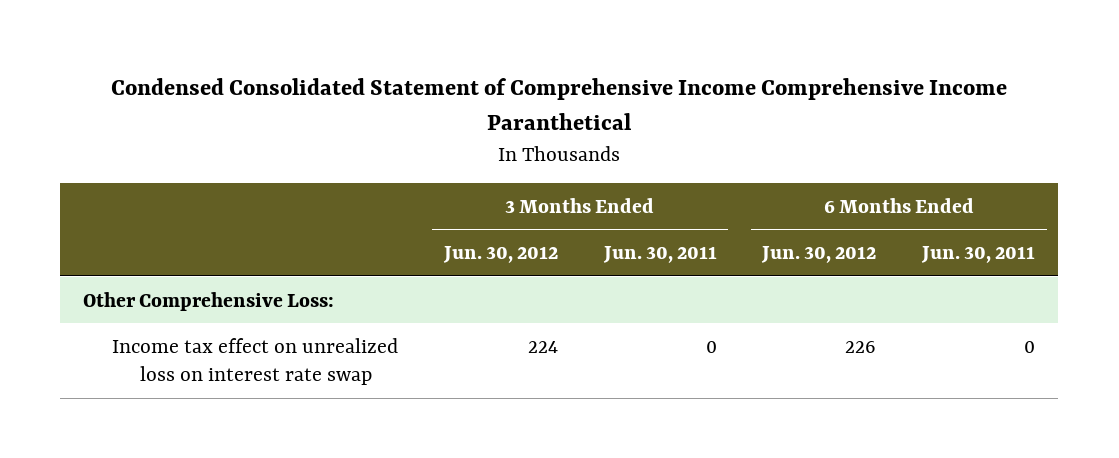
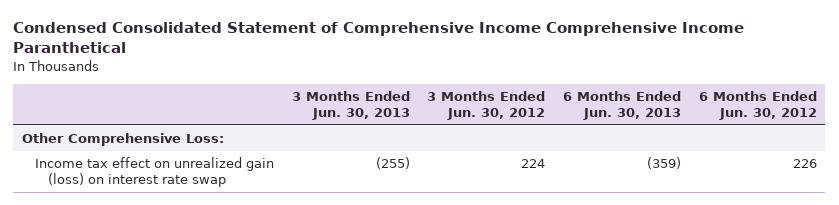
- | 3 Months Ended Jun. 30, 2012 | 3 Months Ended Jun. 30, 2011 | 6 Months Ended Jun. 30, 2012 | 6 Months Ended Jun. 30, 2011
+ | 3 Months Ended Jun. 30, 2013 | 3 Months Ended Jun. 30, 2012 | 6 Months Ended Jun. 30, 2013 | 6 Months Ended Jun. 30, 2012
- Income tax effect on unrealized loss on interest rate swap | 224 | 0 | 226 | 0
+ Income tax effect on unrealized gain (loss) on interest rate swap | (255) | 224 | (359) | 226

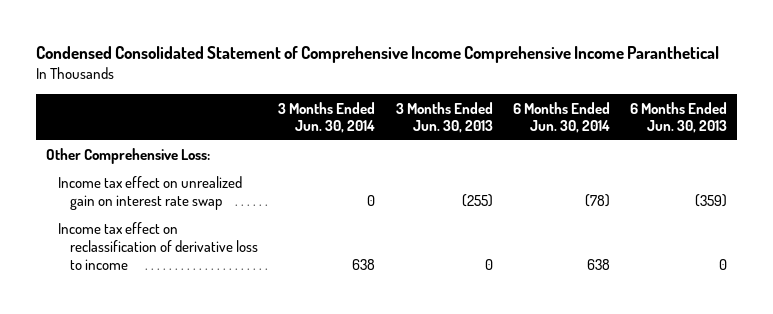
- | 3 Months Ended Jun. 30, 2013 | 3 Months Ended Jun. 30, 2012 | 6 Months Ended Jun. 30, 2013 | 6 Months Ended Jun. 30, 2012
+ | 3 Months Ended Jun. 30, 2014 | 3 Months Ended Jun. 30, 2013 | 6 Months Ended Jun. 30, 2014 | 6 Months Ended Jun. 30, 2013
- Income tax effect on unrealized gain (loss) on interest rate swap | (255) | 224 | (359) | 226
+ Income tax effect on unrealized gain on interest rate swap | 0 | (255) | (78) | (359)
+ Income tax effect on reclassification of derivative loss to income | 638 | 0 | 638 | 0

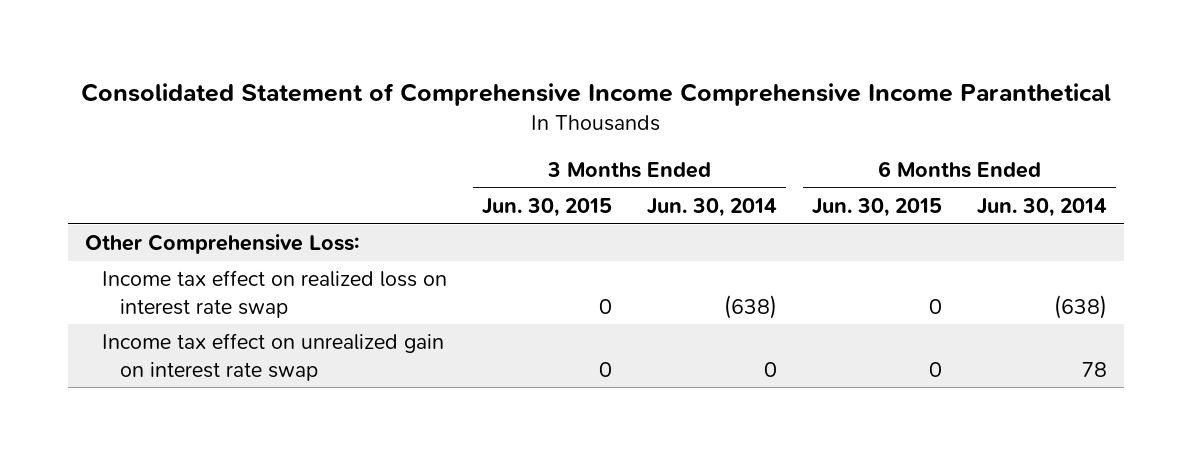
- Condensed Consolidated Statement of Comprehensive Income Comprehensive Income Paranthetical
+ Consolidated Statement of Comprehensive Income Comprehensive Income Paranthetical
- | 3 Months Ended Jun. 30, 2014 | 3 Months Ended Jun. 30, 2013 | 6 Months Ended Jun. 30, 2014 | 6 Months Ended Jun. 30, 2013
+ | 3 Months Ended Jun. 30, 2015 | 3 Months Ended Jun. 30, 2014 | 6 Months Ended Jun. 30, 2015 | 6 Months Ended Jun. 30, 2014
- Income tax effect on unrealized gain on interest rate swap | 0 | (255) | (78) | (359)
- Income tax effect on reclassification of derivative loss to income | 638 | 0 | 638 | 0
+ Income tax effect on realized loss on interest rate swap | 0 | (638) | 0 | (638)
+ Income tax effect on unrealized gain on interest rate swap | 0 | 0 | 0 | 78

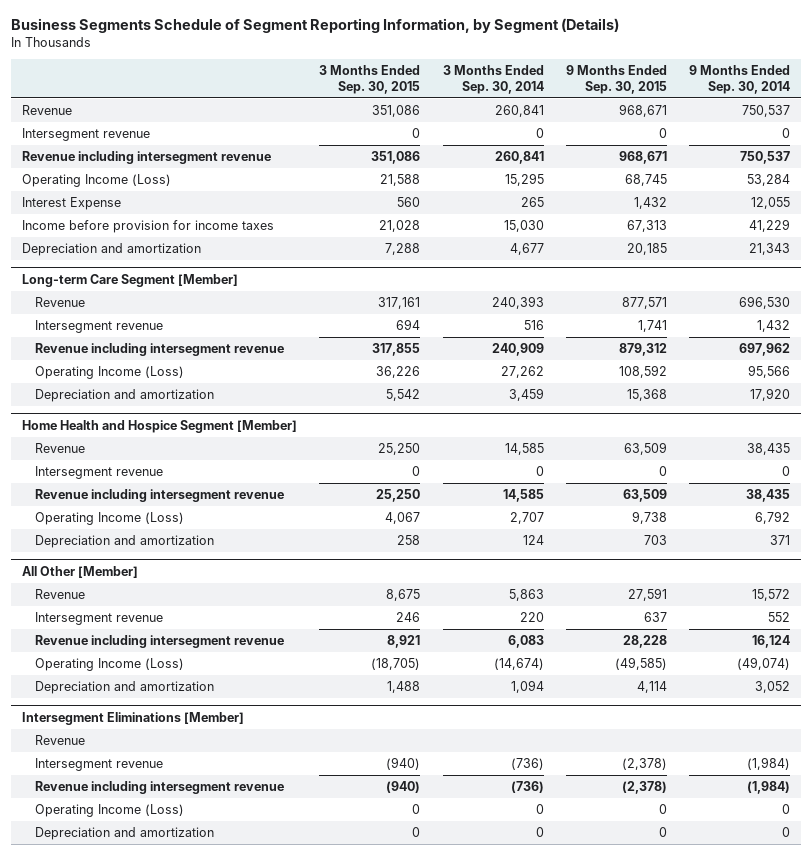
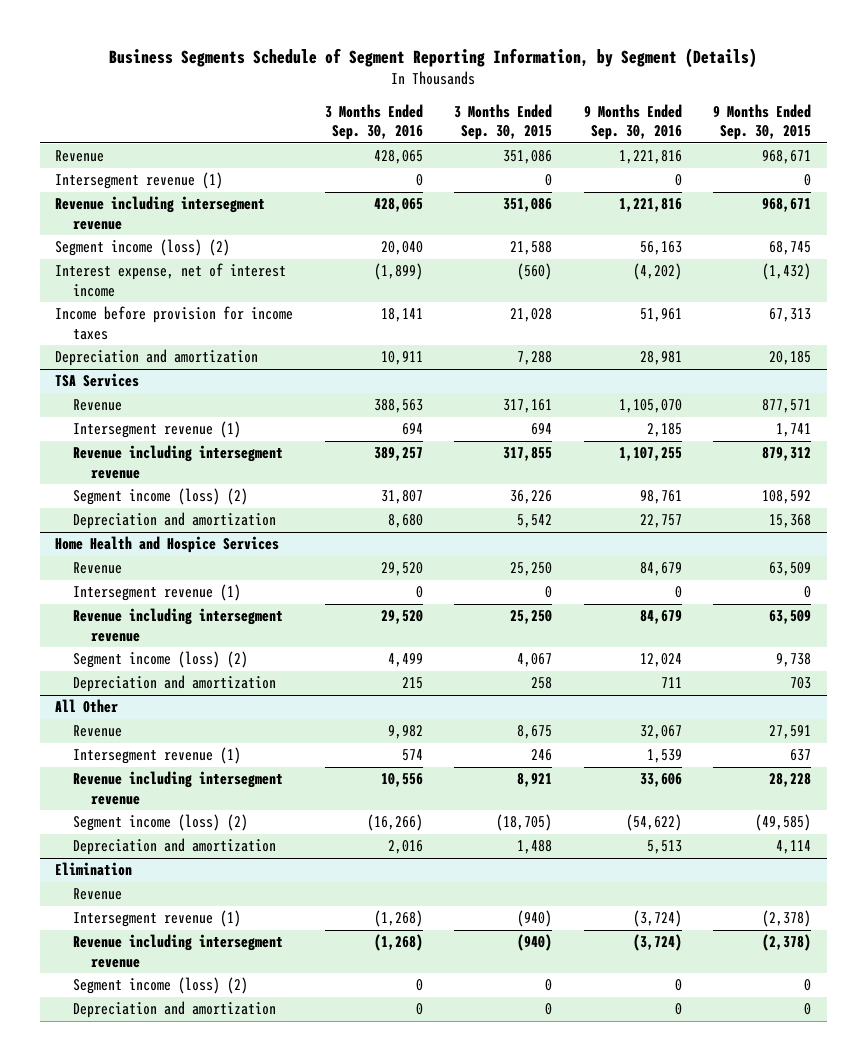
- | 3 Months Ended Sep. 30, 2015 | 3 Months Ended Sep. 30, 2014 | 9 Months Ended Sep. 30, 2015 | 9 Months Ended Sep. 30, 2014
+ | 3 Months Ended Sep. 30, 2016 | 3 Months Ended Sep. 30, 2015 | 9 Months Ended Sep. 30, 2016 | 9 Months Ended Sep. 30, 2015
- Intersegment revenue | 0 | 0 | 0 | 0
+ Intersegment revenue (1) | 0 | 0 | 0 | 0
- Operating Income (Loss) | 21,588 | 15,295 | 68,745 | 53,284
- Interest Expense | 560 | 265 | 1,432 | 12,055
+ Segment income (loss) (2) | 20,040 | 21,588 | 56,163 | 68,745
+ Interest expense, net of interest income | (1,899) | (560) | (4,202) | (1,432)
- Long-term Care Segment [Member]
+ TSA Services
- Intersegment revenue | 694 | 516 | 1,741 | 1,432
+ Intersegment revenue (1) | 694 | 694 | 2,185 | 1,741
- Operating Income (Loss) | 36,226 | 27,262 | 108,592 | 95,566
+ Segment income (loss) (2) | 31,807 | 36,226 | 98,761 | 108,592
- Home Health and Hospice Segment [Member]
+ Home Health and Hospice Services
- Intersegment revenue | 0 | 0 | 0 | 0
+ Intersegment revenue (1) | 0 | 0 | 0 | 0
- Operating Income (Loss) | 4,067 | 2,707 | 9,738 | 6,792
+ Segment income (loss) (2) | 4,499 | 4,067 | 12,024 | 9,738
- All Other [Member]
+ All Other
- Intersegment revenue | 246 | 220 | 637 | 552
+ Intersegment revenue (1) | 574 | 246 | 1,539 | 637
- Operating Income (Loss) | (18,705) | (14,674) | (49,585) | (49,074)
+ Segment income (loss) (2) | (16,266) | (18,705) | (54,622) | (49,585)
- Intersegment Eliminations [Member]
+ Elimination
- Intersegment revenue | (940) | (736) | (2,378) | (1,984)
+ Intersegment revenue (1) | (1,268) | (940) | (3,724) | (2,378)
- Operating Income (Loss) | 0 | 0 | 0 | 0
+ Segment income (loss) (2) | 0 | 0 | 0 | 0

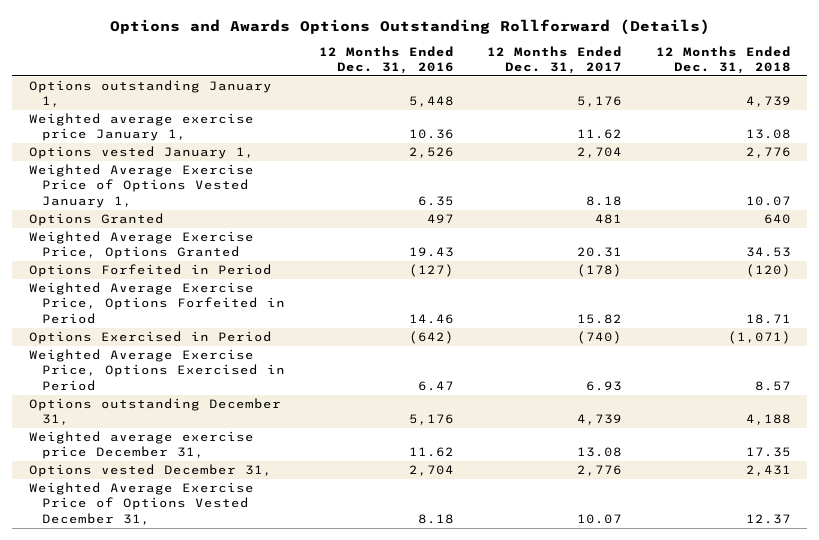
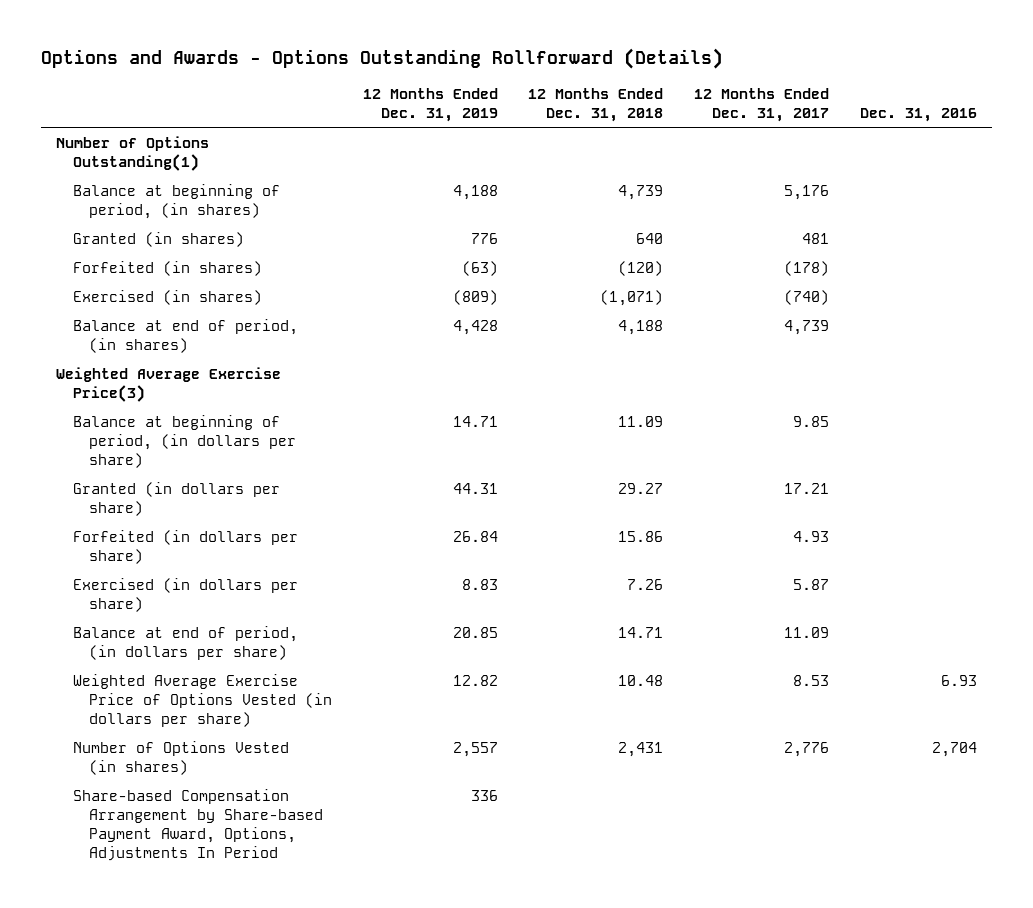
- Options and Awards Options Outstanding Rollforward (Details)
+ Options and Awards - Options Outstanding Rollforward (Details)
- | 12 Months Ended Dec. 31, 2016 | 12 Months Ended Dec. 31, 2017 | 12 Months Ended Dec. 31, 2018
+ | 12 Months Ended Dec. 31, 2019 | 12 Months Ended Dec. 31, 2018 | 12 Months Ended Dec. 31, 2017 | Dec. 31, 2016
- Options outstanding January 1, | 5,448 | 5,176 | 4,739
- Weighted average exercise price January 1, | 10.36 | 11.62 | 13.08
- Options vested January 1, | 2,526 | 2,704 | 2,776
- Weighted Average Exercise Price of Options Vested January 1, | 6.35 | 8.18 | 10.07
- Options Granted | 497 | 481 | 640
- Weighted Average Exercise Price, Options Granted | 19.43 | 20.31 | 34.53
- Options Forfeited in Period | (127) | (178) | (120)
- Weighted Average Exercise Price, Options Forfeited in Period | 14.46 | 15.82 | 18.71
- Options Exercised in Period | (642) | (740) | (1,071)
- Weighted Average Exercise Price, Options Exercised in Period | 6.47 | 6.93 | 8.57
- Options outstanding December 31, | 5,176 | 4,739 | 4,188
- Weighted average exercise price December 31, | 11.62 | 13.08 | 17.35
- Options vested December 31, | 2,704 | 2,776 | 2,431
- Weighted Average Exercise Price of Options Vested December 31, | 8.18 | 10.07 | 12.37
+ Number of Options Outstanding(1)
+ Balance at beginning of period, (in shares) | 4,188 | 4,739 | 5,176 |
+ Granted (in shares) | 776 | 640 | 481 |
+ Forfeited (in shares) | (63) | (120) | (178) |
+ Exercised (in shares) | (809) | (1,071) | (740) |
+ Balance at end of period, (in shares) | 4,428 | 4,188 | 4,739 |
+ Weighted Average Exercise Price(3)
+ Balance at beginning of period, (in dollars per share) | 14.71 | 11.09 | 9.85 |
+ Granted (in dollars per share) | 44.31 | 29.27 | 17.21 |
+ Forfeited (in dollars per share) | 26.84 | 15.86 | 4.93 |
+ Exercised (in dollars per share) | 8.83 | 7.26 | 5.87 |
+ Balance at end of period, (in dollars per share) | 20.85 | 14.71 | 11.09 |
+ Weighted Average Exercise Price of Options Vested (in dollars per share) | 12.82 | 10.48 | 8.53 | 6.93
+ Number of Options Vested (in shares) | 2,557 | 2,431 | 2,776 | 2,704
+ Share-based Compensation Arrangement by Share-based Payment Award, Options, Adjustments In Period | 336 | | |

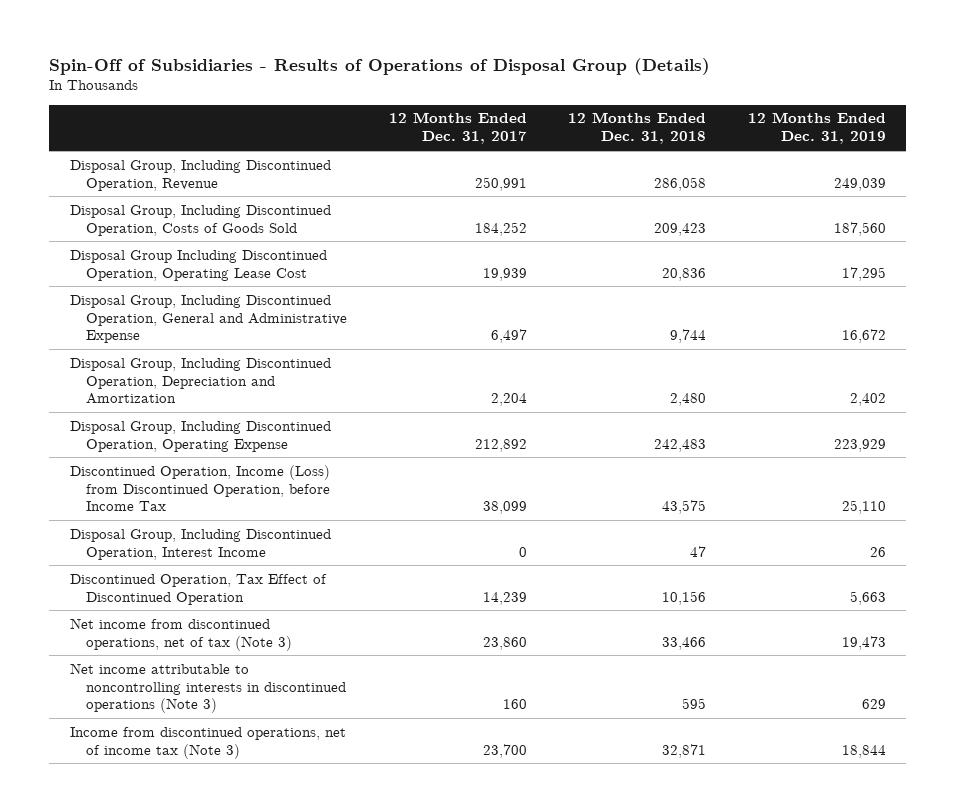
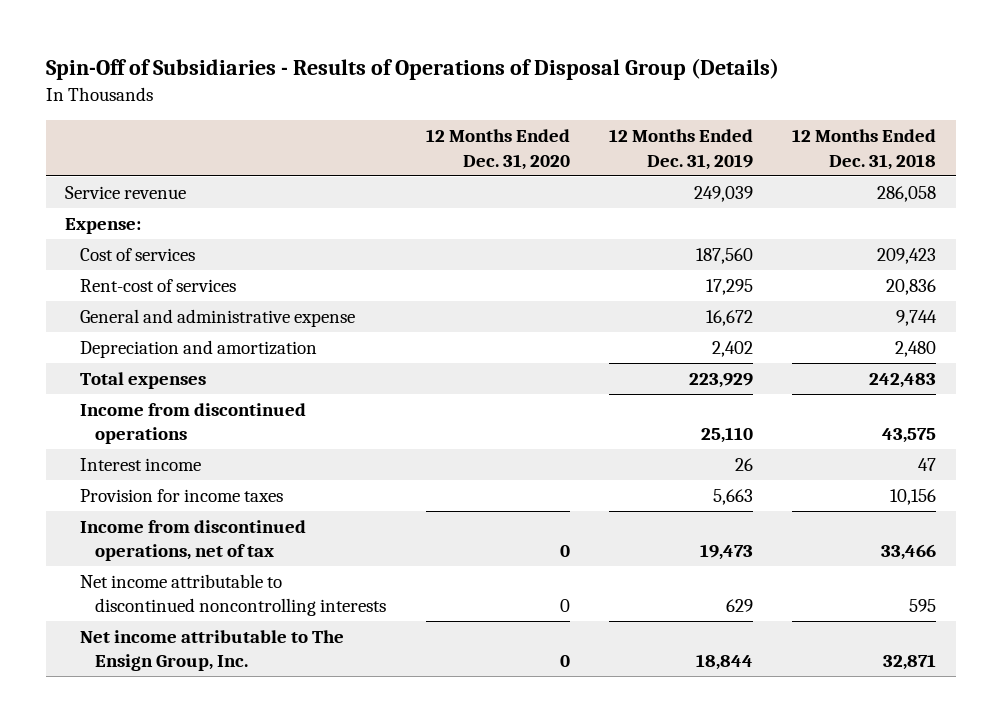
- | 12 Months Ended Dec. 31, 2017 | 12 Months Ended Dec. 31, 2018 | 12 Months Ended Dec. 31, 2019
+ | 12 Months Ended Dec. 31, 2020 | 12 Months Ended Dec. 31, 2019 | 12 Months Ended Dec. 31, 2018
- Disposal Group, Including Discontinued Operation, Revenue | 250,991 | 286,058 | 249,039
- Disposal Group, Including Discontinued Operation, Costs of Goods Sold | 184,252 | 209,423 | 187,560
- Disposal Group Including Discontinued Operation, Operating Lease Cost | 19,939 | 20,836 | 17,295
- Disposal Group, Including Discontinued Operation, General and Administrative Expense | 6,497 | 9,744 | 16,672
- Disposal Group, Including Discontinued Operation, Depreciation and Amortization | 2,204 | 2,480 | 2,402
- Disposal Group, Including Discontinued Operation, Operating Expense | 212,892 | 242,483 | 223,929
- Discontinued Operation, Income (Loss) from Discontinued Operation, before Income Tax | 38,099 | 43,575 | 25,110
- Disposal Group, Including Discontinued Operation, Interest Income | 0 | 47 | 26
- Discontinued Operation, Tax Effect of Discontinued Operation | 14,239 | 10,156 | 5,663
- Net income from discontinued operations, net of tax (Note 3) | 23,860 | 33,466 | 19,473
- Net income attributable to noncontrolling interests in discontinued operations (Note 3) | 160 | 595 | 629
- Income from discontinued operations, net of income tax (Note 3) | 23,700 | 32,871 | 18,844
+ Service revenue | | 249,039 | 286,058
+ Expense:
+ Cost of services | | 187,560 | 209,423
+ Rent-cost of services | | 17,295 | 20,836
+ General and administrative expense | | 16,672 | 9,744
+ Depreciation and amortization | | 2,402 | 2,480
+ Total expenses | | 223,929 | 242,483
+ Income from discontinued operations | | 25,110 | 43,575
+ Interest income | | 26 | 47
+ Provision for income taxes | | 5,663 | 10,156
+ Income from discontinued operations, net of tax | 0 | 19,473 | 33,466
+ Net income attributable to discontinued noncontrolling interests | 0 | 629 | 595
+ Net income attributable to The Ensign Group, Inc. | 0 | 18,844 | 32,871

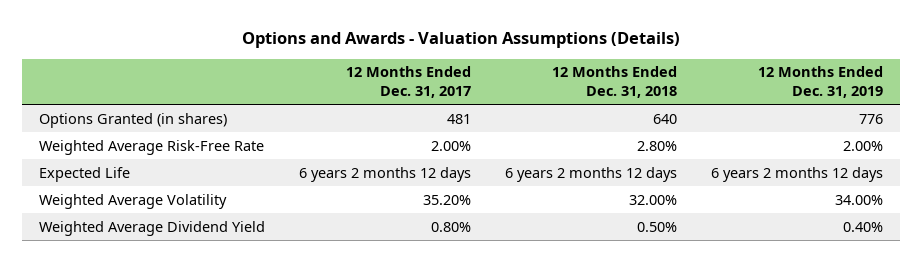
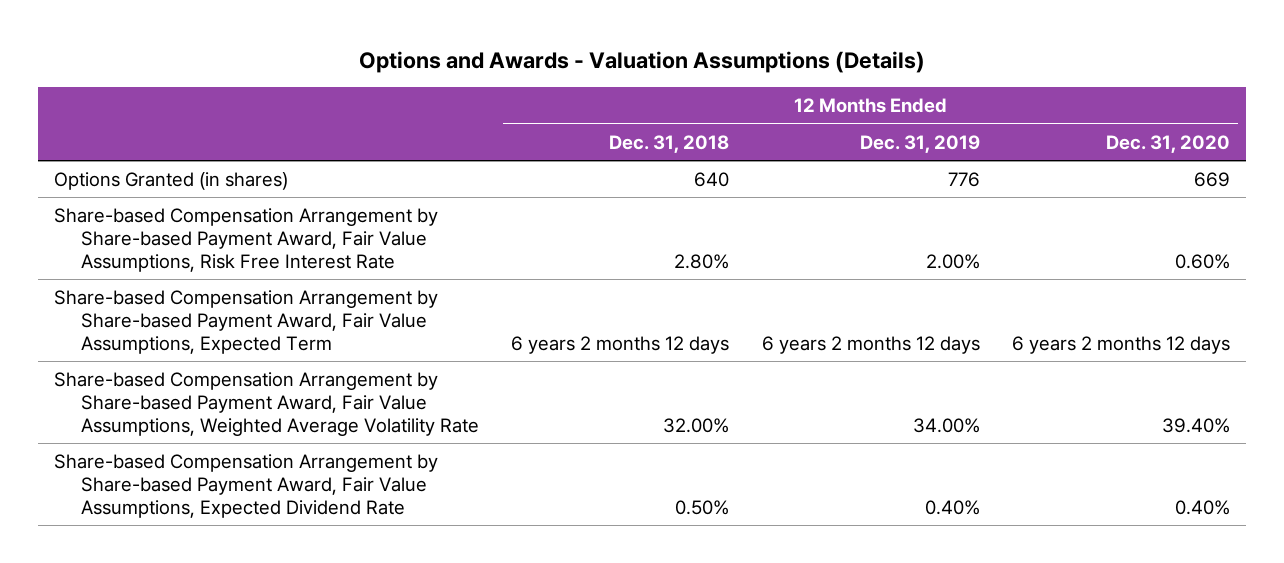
- | 12 Months Ended Dec. 31, 2017 | 12 Months Ended Dec. 31, 2018 | 12 Months Ended Dec. 31, 2019
+ | 12 Months Ended Dec. 31, 2018 | 12 Months Ended Dec. 31, 2019 | 12 Months Ended Dec. 31, 2020
- Weighted Average Risk-Free Rate | 2.00% | 2.80% | 2.00%
- Expected Life | 6 years 2 months 12 days | 6 years 2 months 12 days | 6 years 2 months 12 days
- Weighted Average Volatility | 35.20% | 32.00% | 34.00%
- Weighted Average Dividend Yield | 0.80% | 0.50% | 0.40%
+ Share-based Compensation Arrangement by Share-based Payment Award, Fair Value Assumptions, Risk Free Interest Rate | 2.80% | 2.00% | 0.60%
+ Share-based Compensation Arrangement by Share-based Payment Award, Fair Value Assumptions, Expected Term | 6 years 2 months 12 days | 6 years 2 months 12 days | 6 years 2 months 12 days
+ Share-based Compensation Arrangement by Share-based Payment Award, Fair Value Assumptions, Weighted Average Volatility Rate | 32.00% | 34.00% | 39.40%
+ Share-based Compensation Arrangement by Share-based Payment Award, Fair Value Assumptions, Expected Dividend Rate | 0.50% | 0.40% | 0.40%

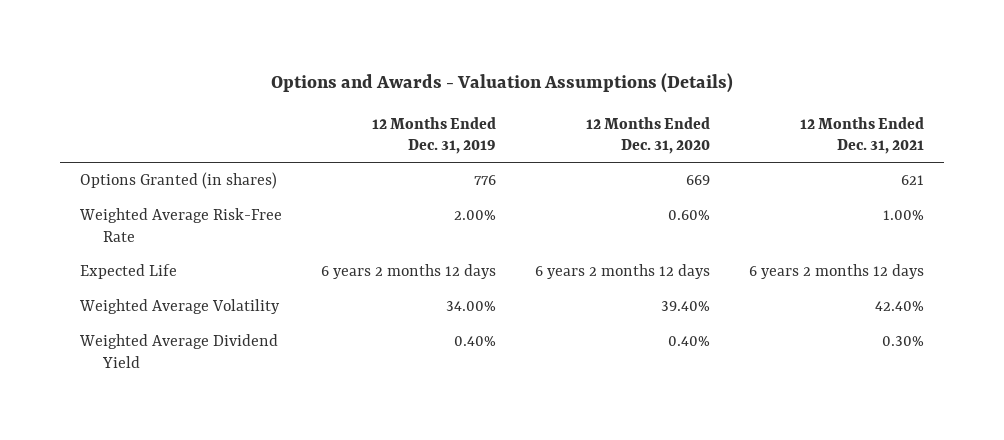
- | 12 Months Ended Dec. 31, 2018 | 12 Months Ended Dec. 31, 2019 | 12 Months Ended Dec. 31, 2020
+ | 12 Months Ended Dec. 31, 2019 | 12 Months Ended Dec. 31, 2020 | 12 Months Ended Dec. 31, 2021
- Share-based Compensation Arrangement by Share-based Payment Award, Fair Value Assumptions, Risk Free Interest Rate | 2.80% | 2.00% | 0.60%
- Share-based Compensation Arrangement by Share-based Payment Award, Fair Value Assumptions, Expected Term | 6 years 2 months 12 days | 6 years 2 months 12 days | 6 years 2 months 12 days
- Share-based Compensation Arrangement by Share-based Payment Award, Fair Value Assumptions, Weighted Average Volatility Rate | 32.00% | 34.00% | 39.40%
- Share-based Compensation Arrangement by Share-based Payment Award, Fair Value Assumptions, Expected Dividend Rate | 0.50% | 0.40% | 0.40%
+ Weighted Average Risk-Free Rate | 2.00% | 0.60% | 1.00%
+ Expected Life | 6 years 2 months 12 days | 6 years 2 months 12 days | 6 years 2 months 12 days
+ Weighted Average Volatility | 34.00% | 39.40% | 42.40%
+ Weighted Average Dividend Yield | 0.40% | 0.40% | 0.30%

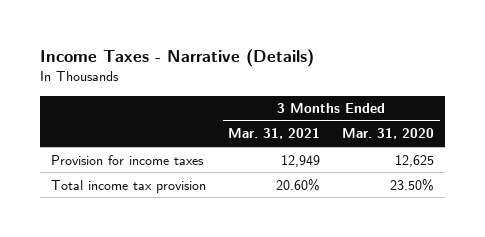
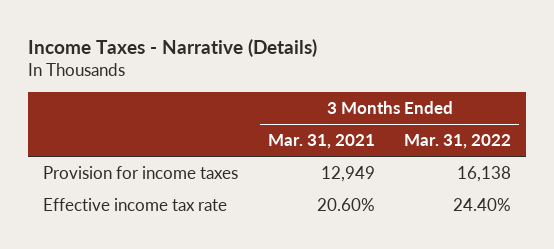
- | 3 Months Ended Mar. 31, 2021 | 3 Months Ended Mar. 31, 2020
+ | 3 Months Ended Mar. 31, 2021 | 3 Months Ended Mar. 31, 2022
- Total income tax provision | 20.60% | 23.50%
+ Effective income tax rate | 20.60% | 24.40%

